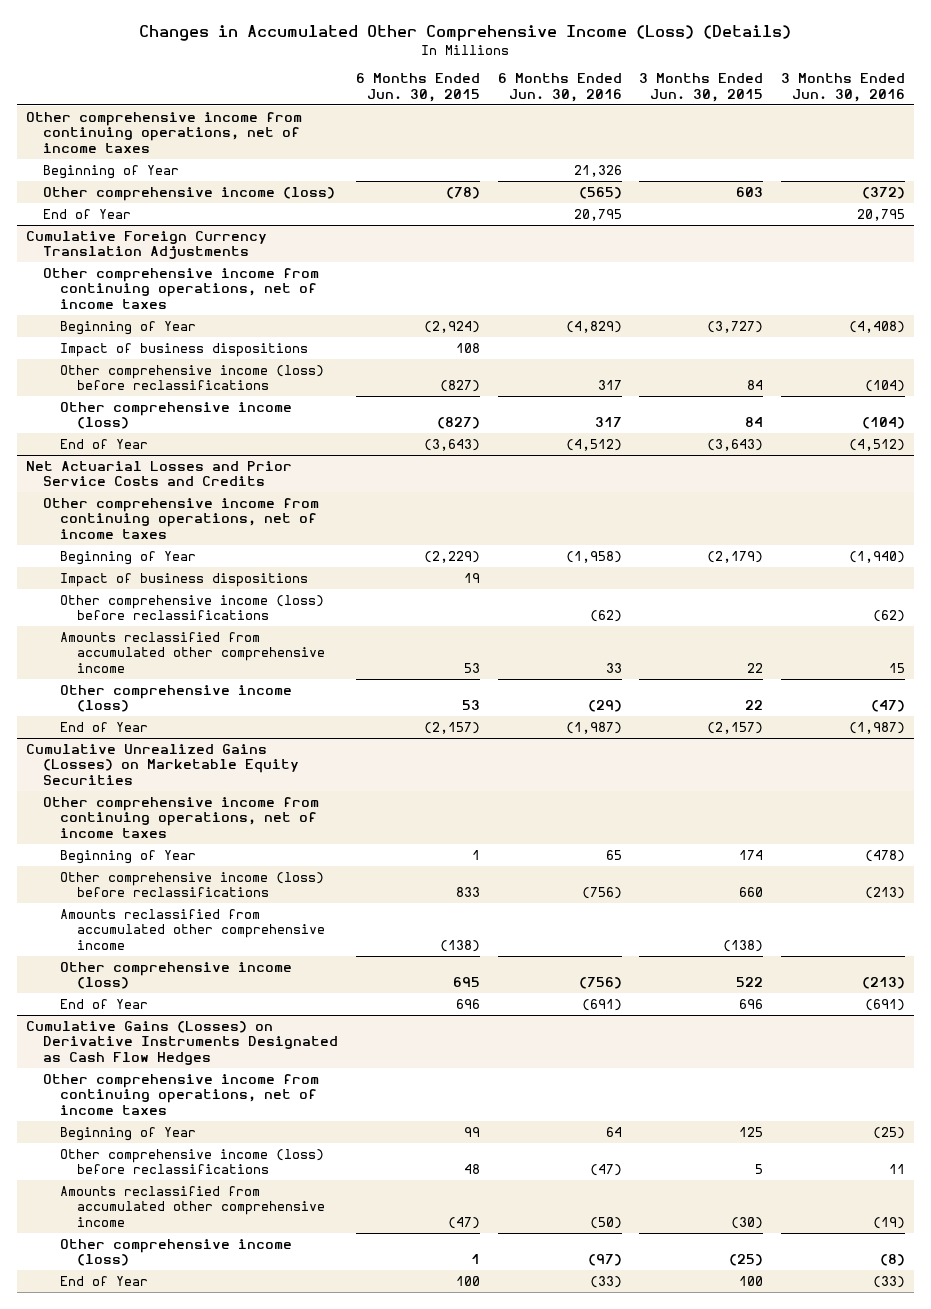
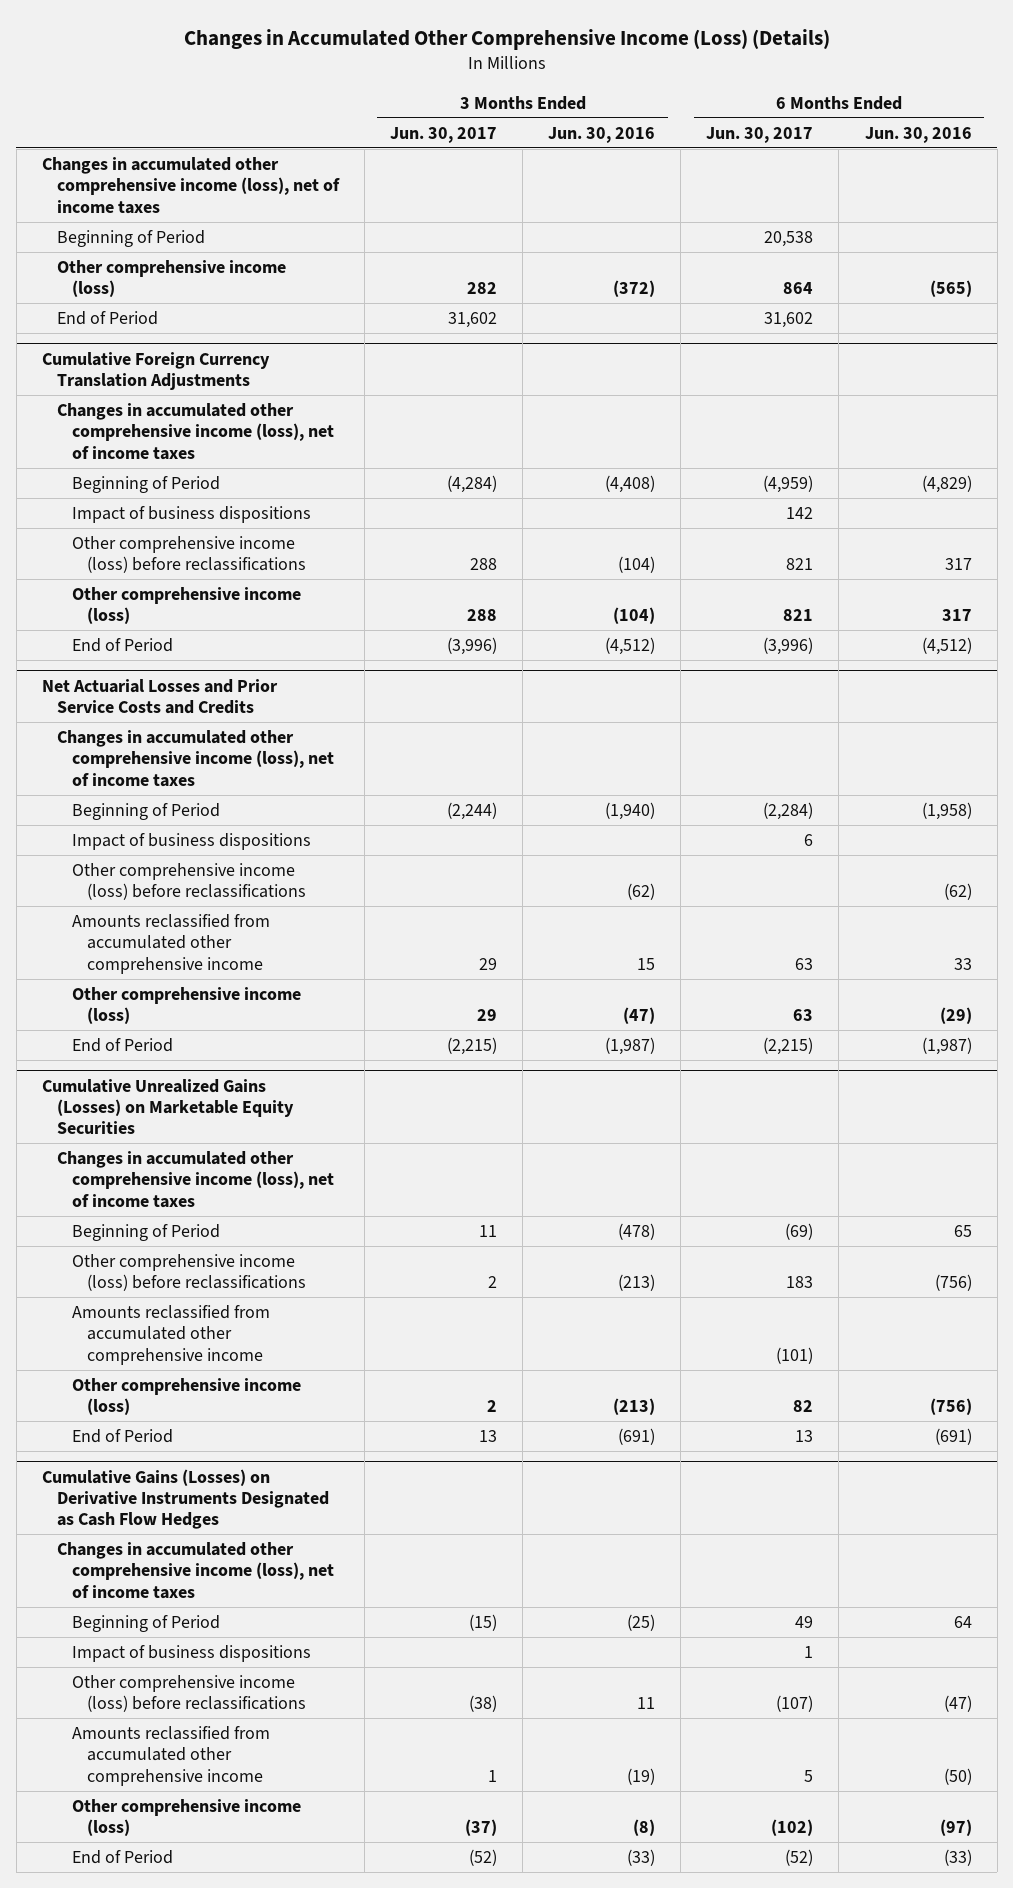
- | 6 Months Ended Jun. 30, 2015 | 6 Months Ended Jun. 30, 2016 | 3 Months Ended Jun. 30, 2015 | 3 Months Ended Jun. 30, 2016
+ | 3 Months Ended Jun. 30, 2017 | 3 Months Ended Jun. 30, 2016 | 6 Months Ended Jun. 30, 2017 | 6 Months Ended Jun. 30, 2016
- Other comprehensive income from continuing operations, net of income taxes
- Beginning of Year | | 21,326 | |
+ Changes in accumulated other comprehensive income (loss), net of income taxes
+ Beginning of Period | | | 20,538 |
- End of Year | | 20,795 | | 20,795
+ End of Period | 31,602 | | 31,602 |
@ Cumulative Foreign Currency Translation Adjustments
- Other comprehensive income from continuing operations, net of income taxes
- Beginning of Year | (2,924) | (4,829) | (3,727) | (4,408)
+ Changes in accumulated other comprehensive income (loss), net of income taxes
+ Beginning of Period | (4,284) | (4,408) | (4,959) | (4,829)
- End of Year | (3,643) | (4,512) | (3,643) | (4,512)
+ End of Period | (3,996) | (4,512) | (3,996) | (4,512)
@ Net Actuarial Losses and Prior Service Costs and Credits
- Other comprehensive income from continuing operations, net of income taxes
- Beginning of Year | (2,229) | (1,958) | (2,179) | (1,940)
+ Changes in accumulated other comprehensive income (loss), net of income taxes
+ Beginning of Period | (2,244) | (1,940) | (2,284) | (1,958)
- End of Year | (2,157) | (1,987) | (2,157) | (1,987)
+ End of Period | (2,215) | (1,987) | (2,215) | (1,987)
@ Cumulative Unrealized Gains (Losses) on Marketable Equity Securities
- Other comprehensive income from continuing operations, net of income taxes
- Beginning of Year | 1 | 65 | 174 | (478)
+ Changes in accumulated other comprehensive income (loss), net of income taxes
+ Beginning of Period | 11 | (478) | (69) | 65
- End of Year | 696 | (691) | 696 | (691)
+ End of Period | 13 | (691) | 13 | (691)
@ Cumulative Gains (Losses) on Derivative Instruments Designated as Cash Flow Hedges
- Other comprehensive income from continuing operations, net of income taxes
- Beginning of Year | 99 | 64 | 125 | (25)
+ Changes in accumulated other comprehensive income (loss), net of income taxes
+ Beginning of Period | (15) | (25) | 49 | 64
+ Impact of business dispositions | | | 1 |
- End of Year | 100 | (33) | 100 | (33)
+ End of Period | (52) | (33) | (52) | (33)

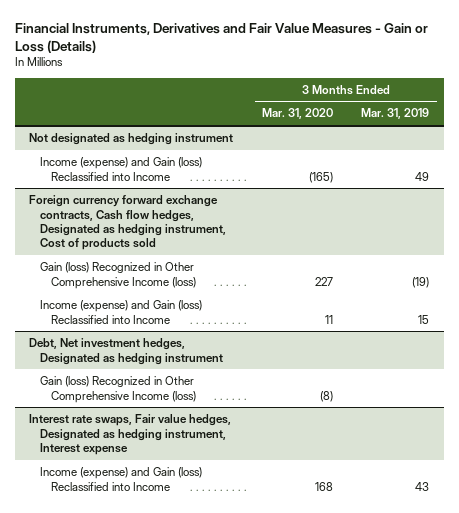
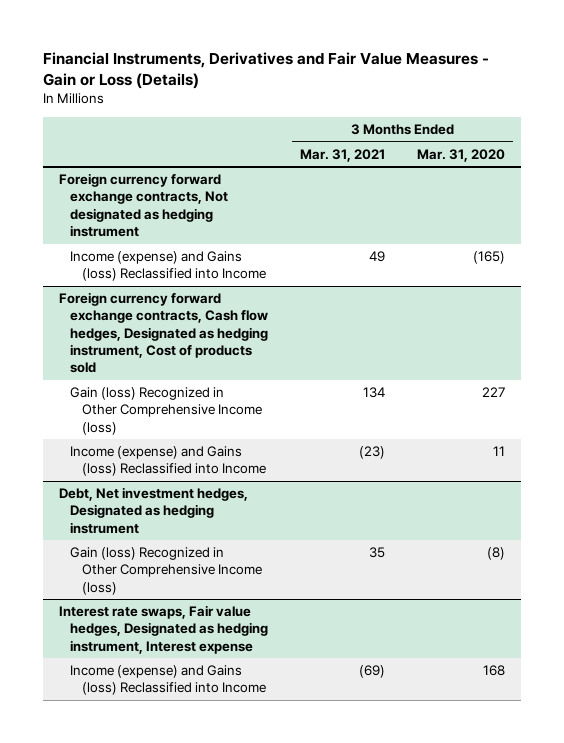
- | 3 Months Ended Mar. 31, 2020 | 3 Months Ended Mar. 31, 2019
+ | 3 Months Ended Mar. 31, 2021 | 3 Months Ended Mar. 31, 2020
- Not designated as hedging instrument
- Income (expense) and Gain (loss) Reclassified into Income | (165) | 49
+ Foreign currency forward exchange contracts, Not designated as hedging instrument
+ Income (expense) and Gains (loss) Reclassified into Income | 49 | (165)
@ Foreign currency forward exchange contracts, Cash flow hedges, Designated as hedging instrument, Cost of products sold
- Income (expense) and Gain (loss) Reclassified into Income | 11 | 15
+ Income (expense) and Gains (loss) Reclassified into Income | (23) | 11
@ Interest rate swaps, Fair value hedges, Designated as hedging instrument, Interest expense
- Income (expense) and Gain (loss) Reclassified into Income | 168 | 43
+ Income (expense) and Gains (loss) Reclassified into Income | (69) | 168

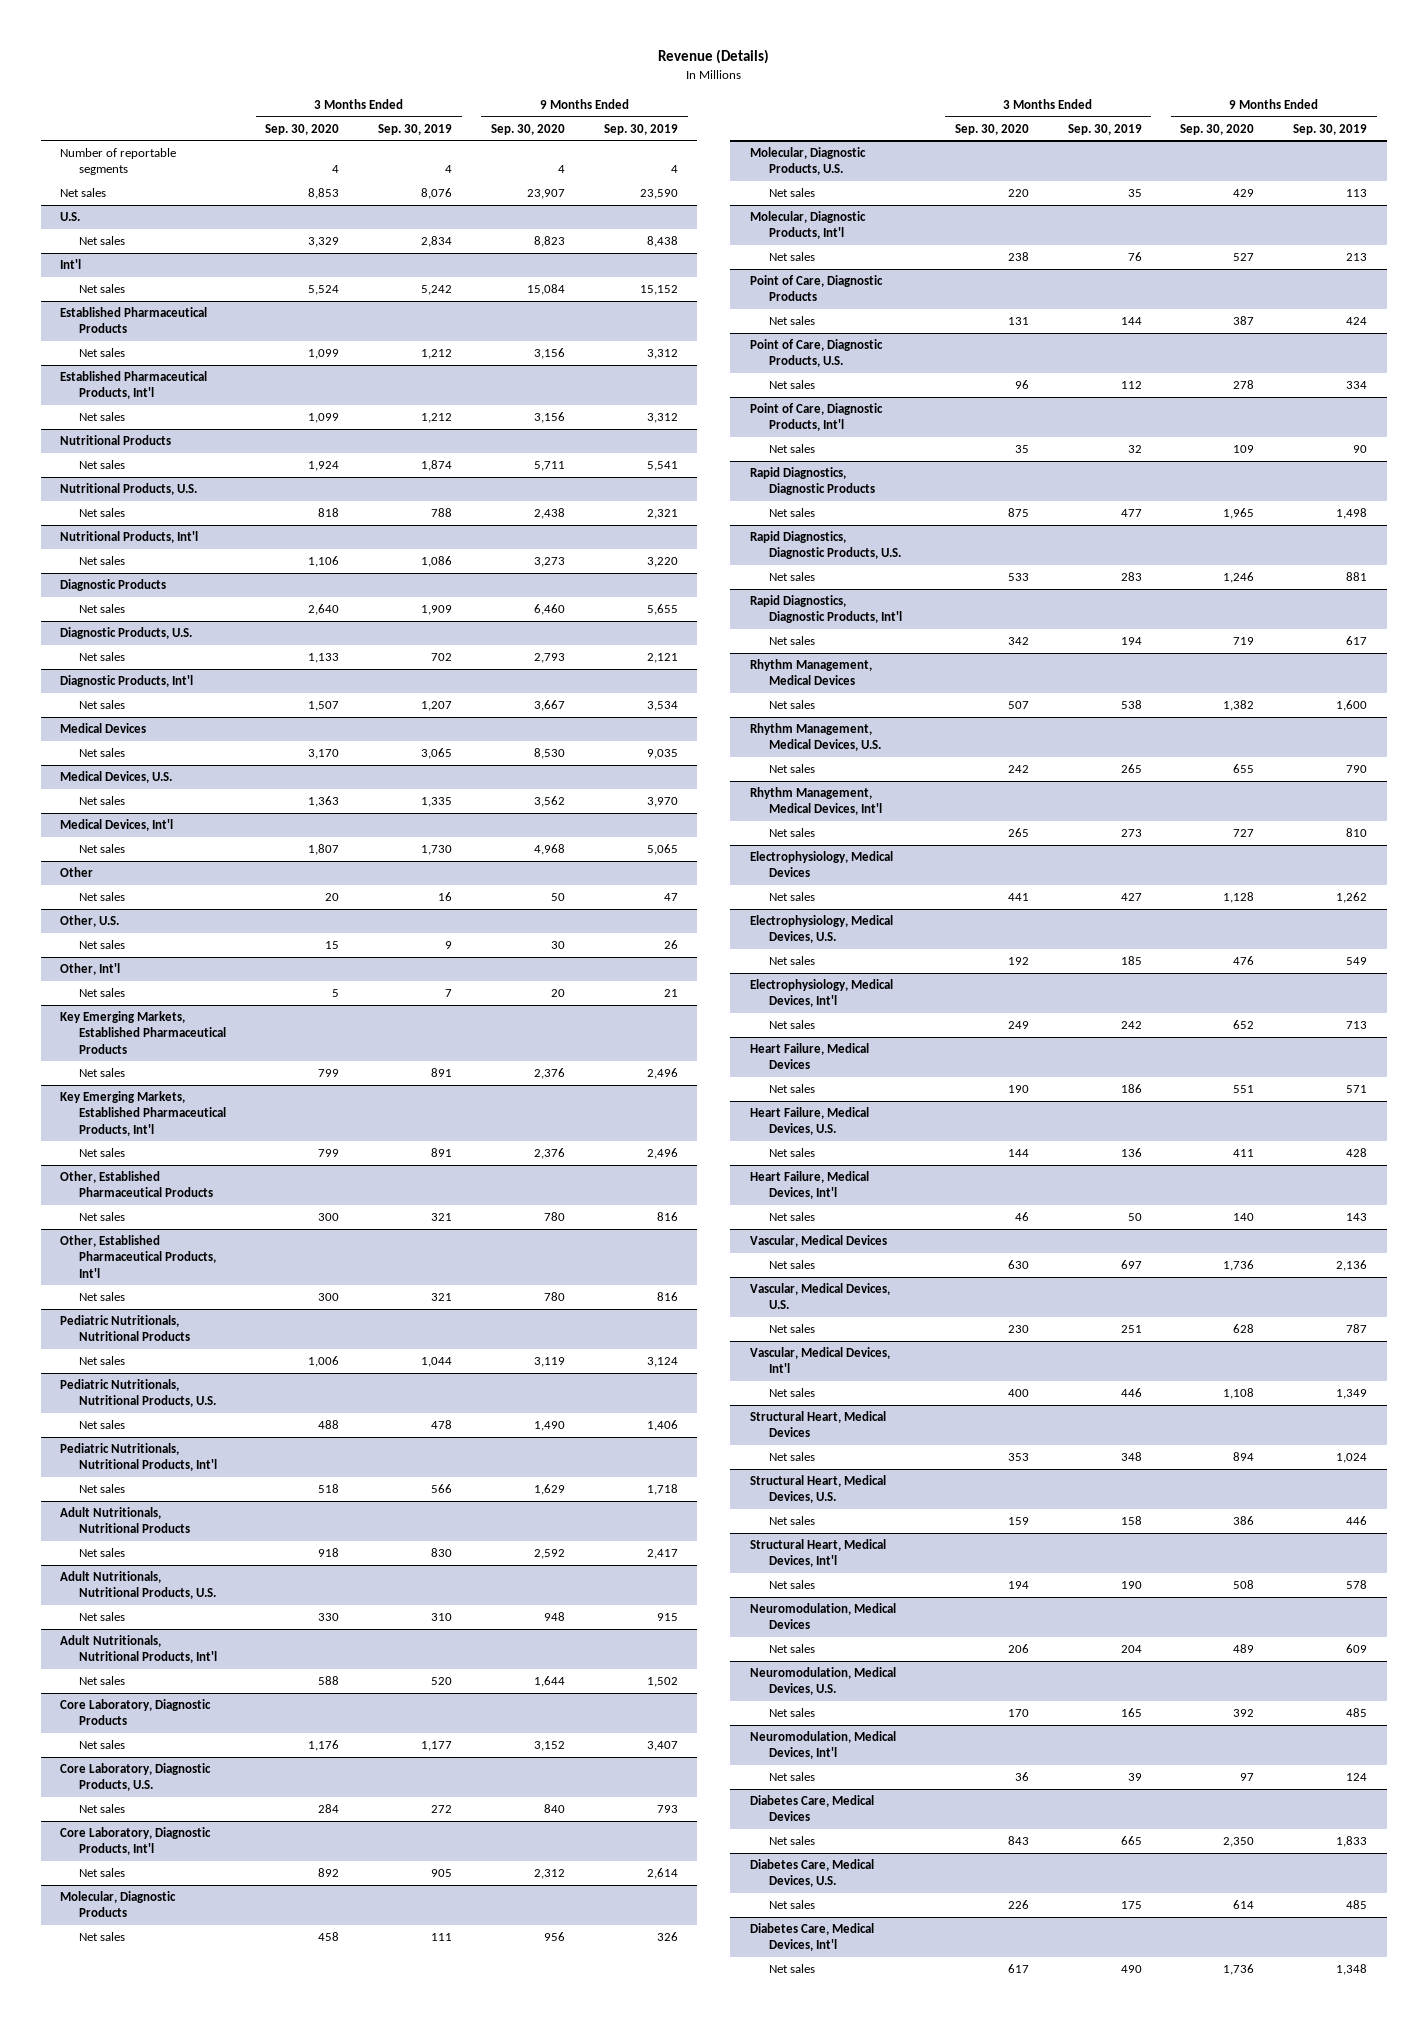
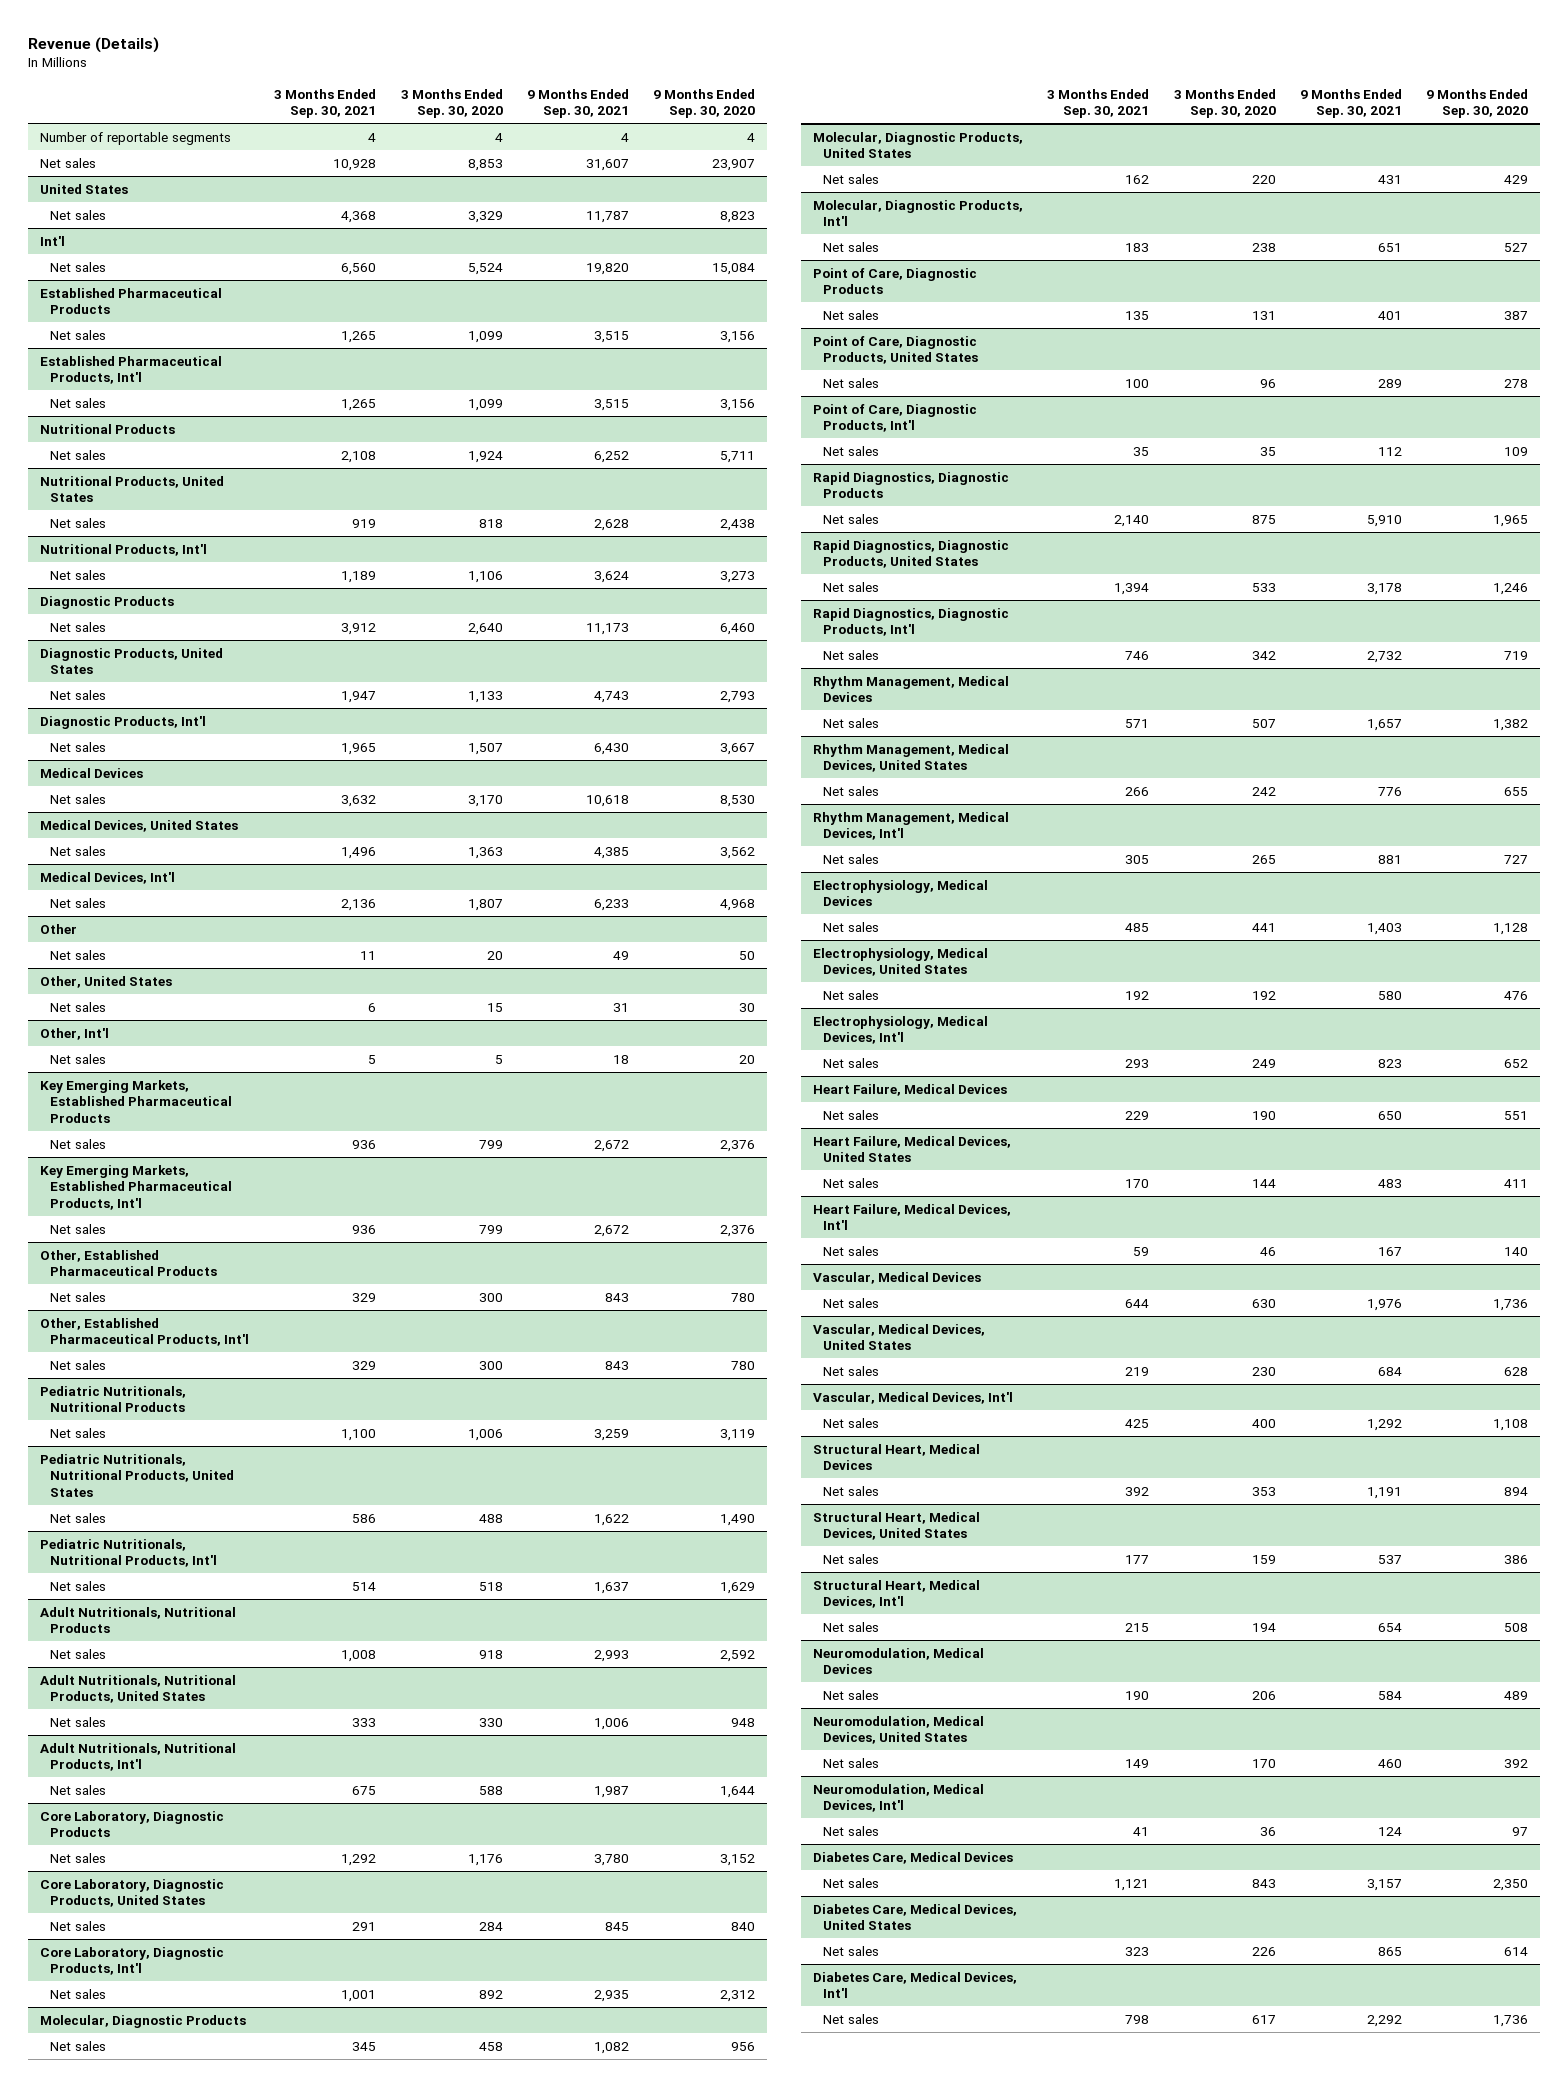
- | 3 Months Ended Sep. 30, 2020 | 3 Months Ended Sep. 30, 2019 | 9 Months Ended Sep. 30, 2020 | 9 Months Ended Sep. 30, 2019
+ | 3 Months Ended Sep. 30, 2021 | 3 Months Ended Sep. 30, 2020 | 9 Months Ended Sep. 30, 2021 | 9 Months Ended Sep. 30, 2020
- U.S.
+ United States
- Nutritional Products, U.S.
+ Nutritional Products, United States
- Diagnostic Products, U.S.
+ Diagnostic Products, United States
- Medical Devices, U.S.
+ Medical Devices, United States
- Other, U.S.
+ Other, United States
- Pediatric Nutritionals, Nutritional Products, U.S.
+ Pediatric Nutritionals, Nutritional Products, United States
- Adult Nutritionals, Nutritional Products, U.S.
+ Adult Nutritionals, Nutritional Products, United States
- Core Laboratory, Diagnostic Products, U.S.
+ Core Laboratory, Diagnostic Products, United States
- Molecular, Diagnostic Products, U.S.
+ Molecular, Diagnostic Products, United States
- Point of Care, Diagnostic Products, U.S.
+ Point of Care, Diagnostic Products, United States
- Rapid Diagnostics, Diagnostic Products, U.S.
+ Rapid Diagnostics, Diagnostic Products, United States
- Rhythm Management, Medical Devices, U.S.
+ Rhythm Management, Medical Devices, United States
- Electrophysiology, Medical Devices, U.S.
+ Electrophysiology, Medical Devices, United States
- Heart Failure, Medical Devices, U.S.
+ Heart Failure, Medical Devices, United States
- Vascular, Medical Devices, U.S.
+ Vascular, Medical Devices, United States
- Structural Heart, Medical Devices, U.S.
+ Structural Heart, Medical Devices, United States
- Neuromodulation, Medical Devices, U.S.
+ Neuromodulation, Medical Devices, United States
- Diabetes Care, Medical Devices, U.S.
+ Diabetes Care, Medical Devices, United States

